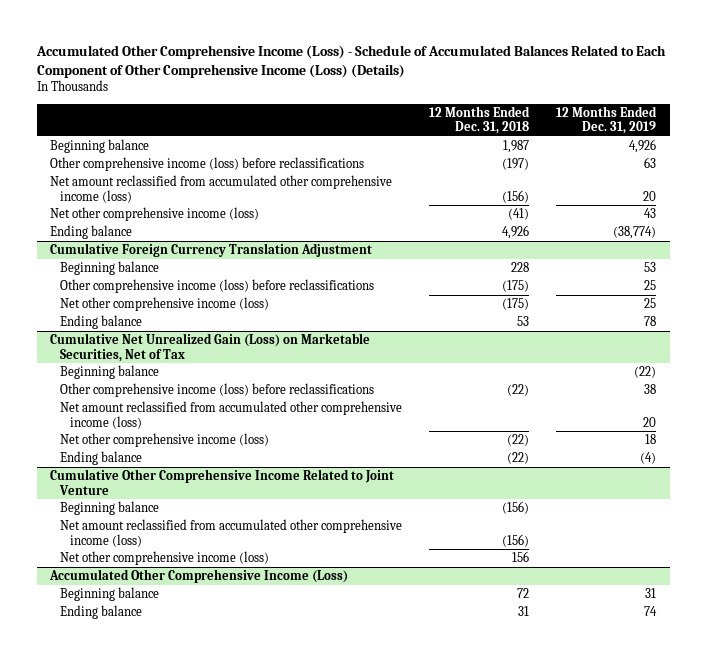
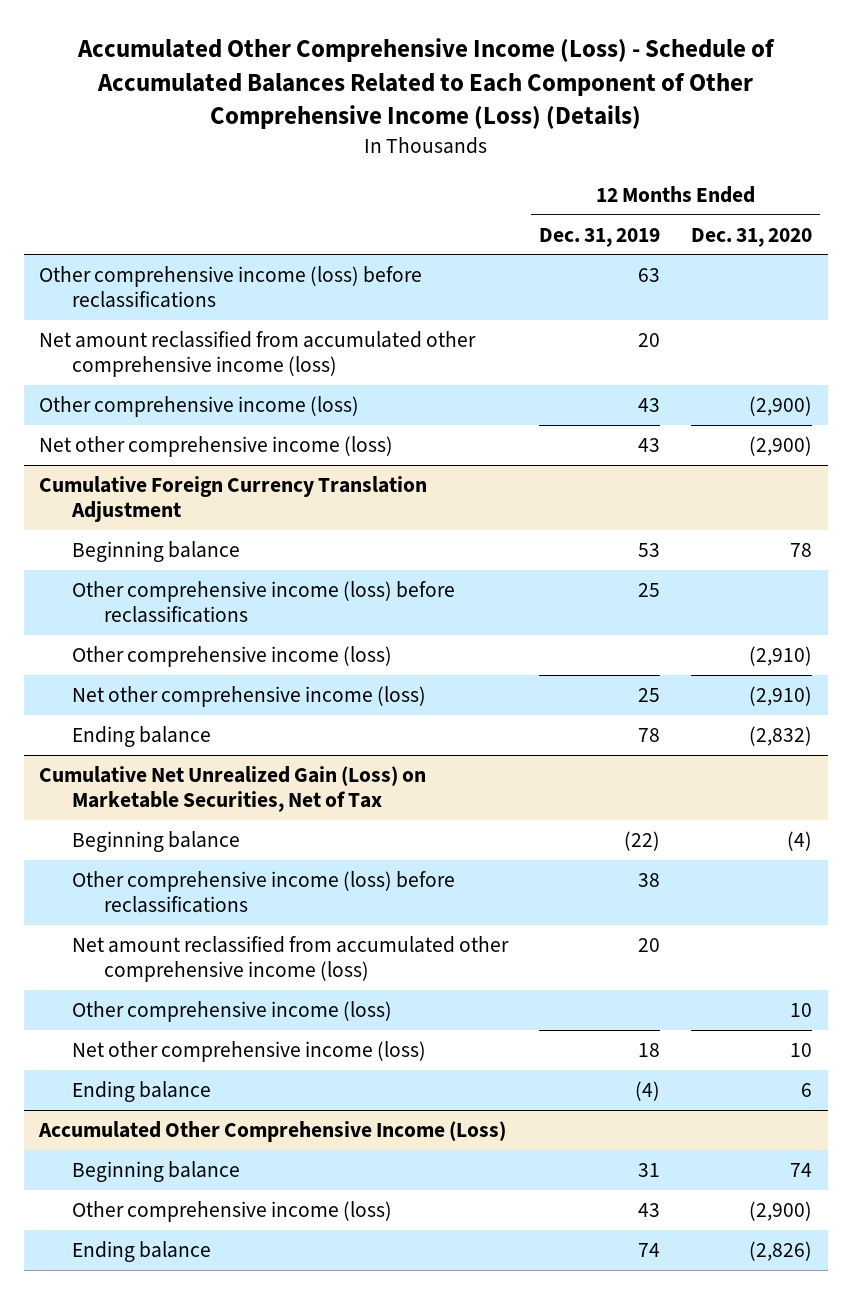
- | 12 Months Ended Dec. 31, 2018 | 12 Months Ended Dec. 31, 2019
+ | 12 Months Ended Dec. 31, 2019 | 12 Months Ended Dec. 31, 2020
- Beginning balance | 1,987 | 4,926
+ Other comprehensive income (loss) | 43 | (2,900)
- Ending balance | 4,926 | (38,774)
@ Cumulative Foreign Currency Translation Adjustment
+ Other comprehensive income (loss) | | (2,910)
@ Cumulative Net Unrealized Gain (Loss) on Marketable Securities, Net of Tax
+ Other comprehensive income (loss) | | 10
- Cumulative Other Comprehensive Income Related to Joint Venture
- Beginning balance | (156) |
- Net amount reclassified from accumulated other comprehensive income (loss) | (156) |
- Net other comprehensive income (loss) | 156 |
@ Accumulated Other Comprehensive Income (Loss)
+ Other comprehensive income (loss) | 43 | (2,900)

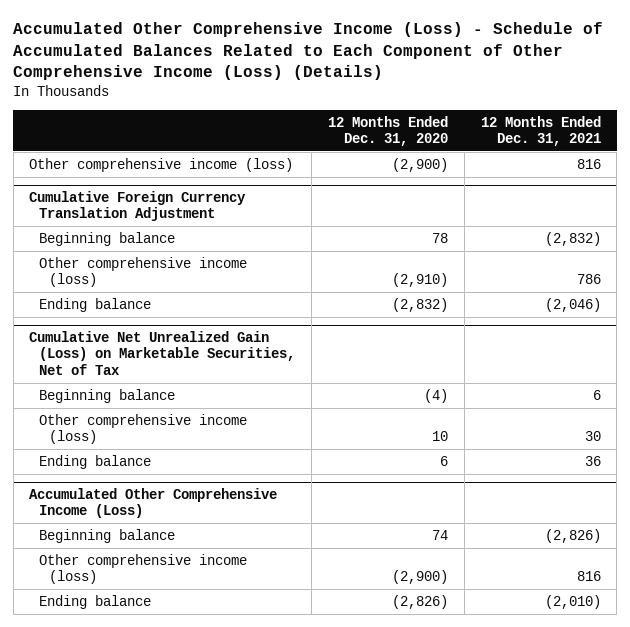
- | 12 Months Ended Dec. 31, 2019 | 12 Months Ended Dec. 31, 2020
+ | 12 Months Ended Dec. 31, 2020 | 12 Months Ended Dec. 31, 2021
- Other comprehensive income (loss) before reclassifications | 63 |
- Net amount reclassified from accumulated other comprehensive income (loss) | 20 |
- Net other comprehensive income (loss) | 43 | (2,900)
@ Cumulative Foreign Currency Translation Adjustment
- Other comprehensive income (loss) before reclassifications | 25 |
- Net other comprehensive income (loss) | 25 | (2,910)
@ Cumulative Net Unrealized Gain (Loss) on Marketable Securities, Net of Tax
- Other comprehensive income (loss) before reclassifications | 38 |
- Net amount reclassified from accumulated other comprehensive income (loss) | 20 |
- Net other comprehensive income (loss) | 18 | 10

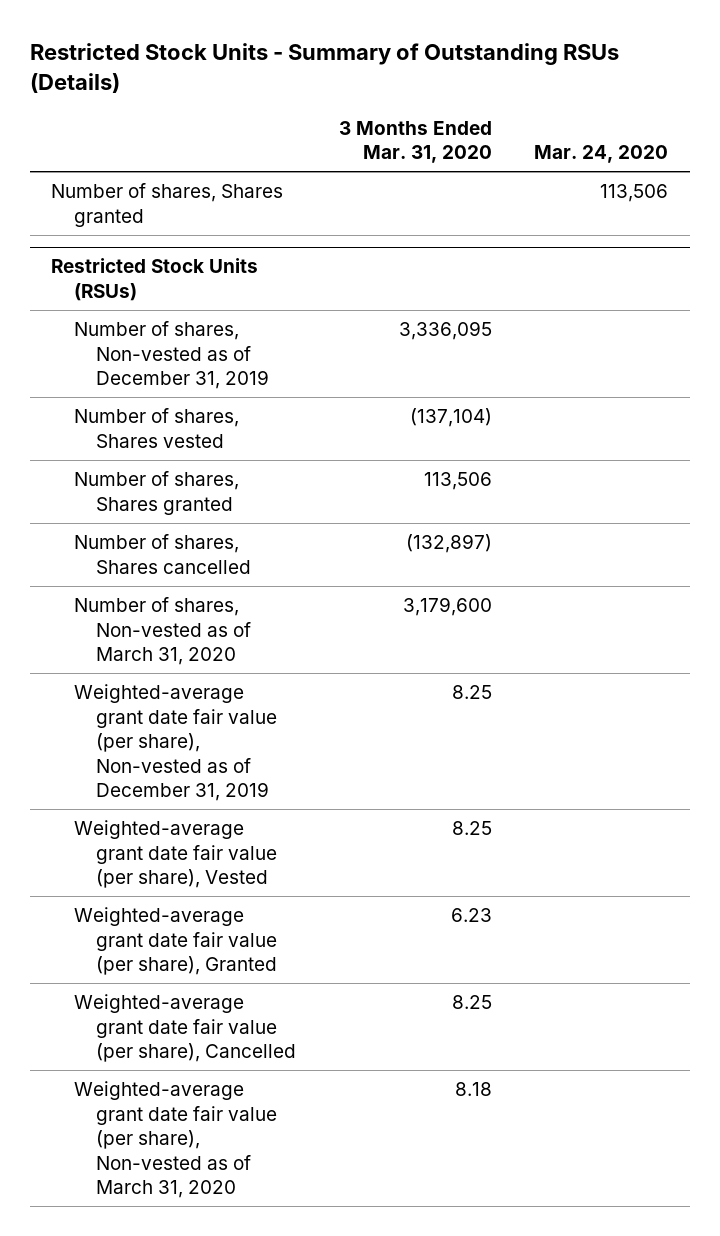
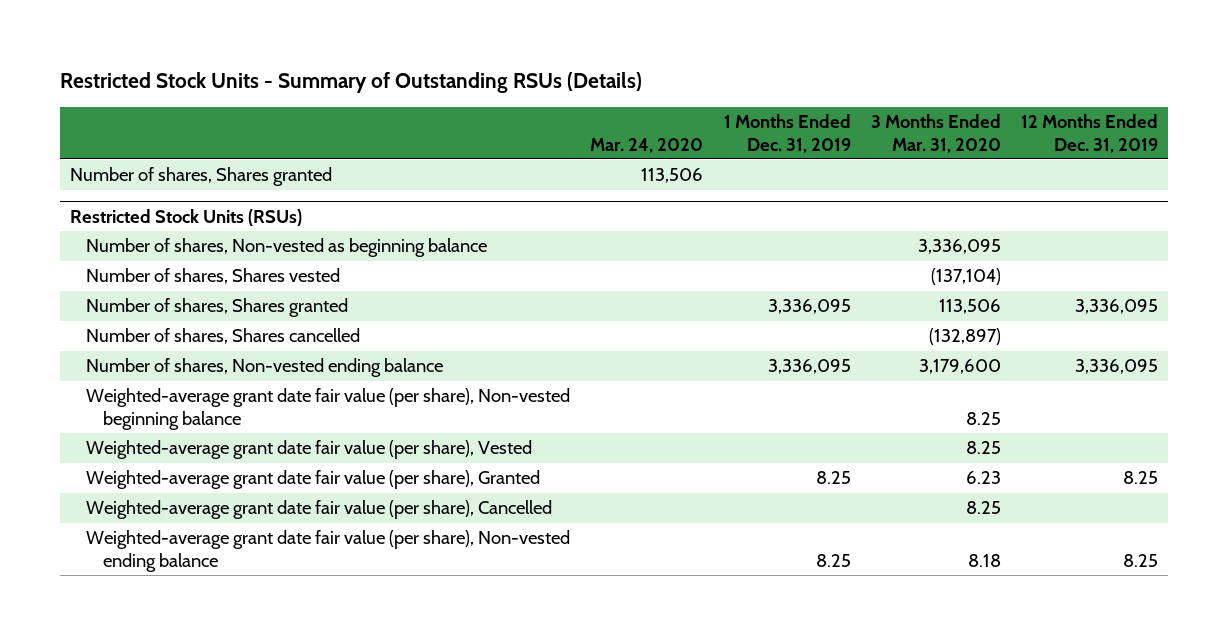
- | 3 Months Ended Mar. 31, 2020 | Mar. 24, 2020
+ | Mar. 24, 2020 | 1 Months Ended Dec. 31, 2019 | 3 Months Ended Mar. 31, 2020 | 12 Months Ended Dec. 31, 2019
@ Restricted Stock Units (RSUs)
- Number of shares, Non-vested as of December 31, 2019 | 3,336,095 |
+ Number of shares, Non-vested as beginning balance | | | 3,336,095 |
- Number of shares, Non-vested as of March 31, 2020 | 3,179,600 |
- Weighted-average grant date fair value (per share), Non-vested as of December 31, 2019 | 8.25 |
+ Number of shares, Non-vested ending balance | | 3,336,095 | 3,179,600 | 3,336,095
+ Weighted-average grant date fair value (per share), Non-vested beginning balance | | | 8.25 |
- Weighted-average grant date fair value (per share), Non-vested as of March 31, 2020 | 8.18 |
+ Weighted-average grant date fair value (per share), Non-vested ending balance | | 8.25 | 8.18 | 8.25

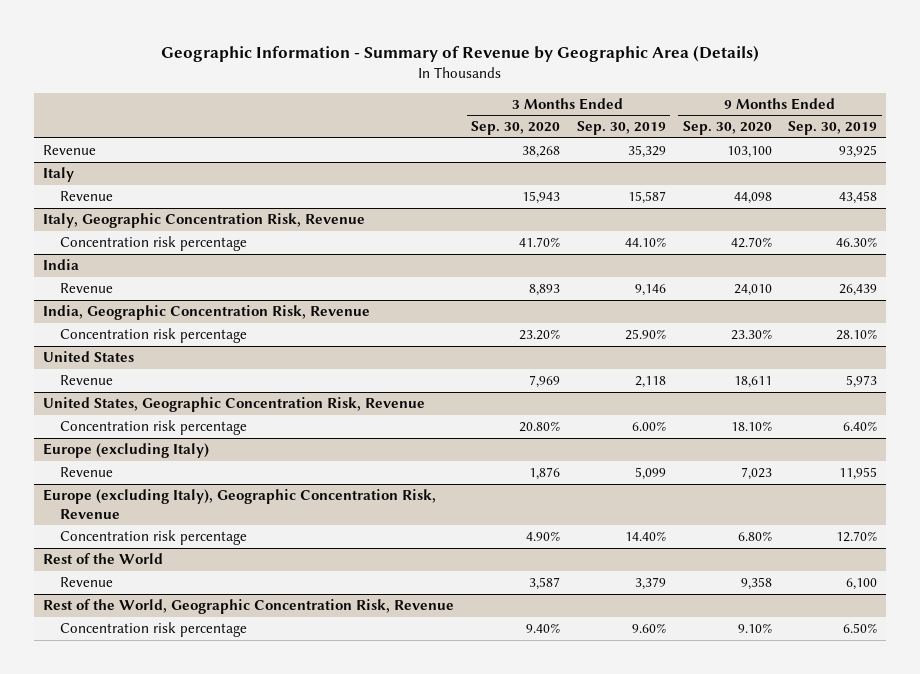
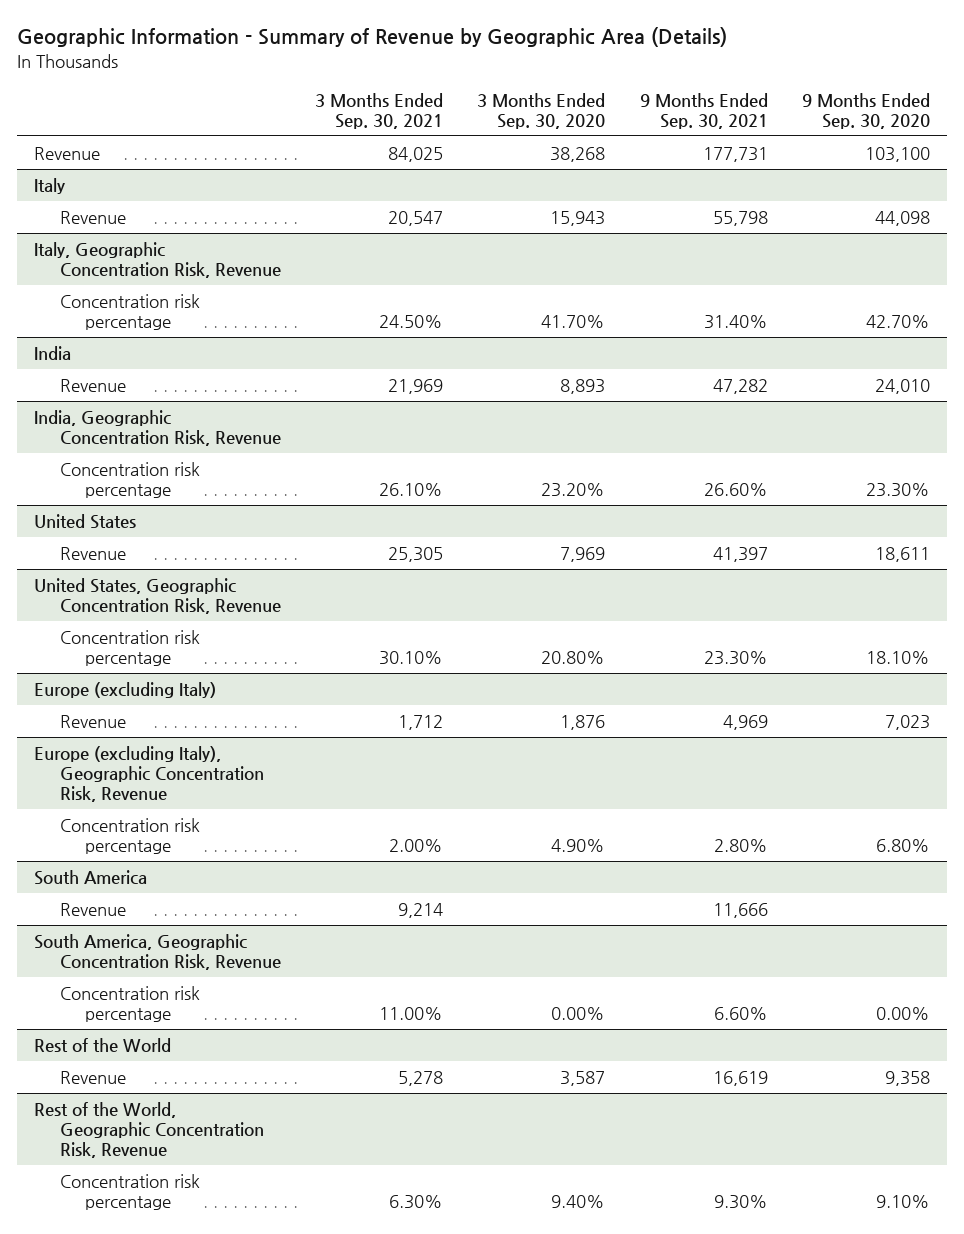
- | 3 Months Ended Sep. 30, 2020 | 3 Months Ended Sep. 30, 2019 | 9 Months Ended Sep. 30, 2020 | 9 Months Ended Sep. 30, 2019
+ | 3 Months Ended Sep. 30, 2021 | 3 Months Ended Sep. 30, 2020 | 9 Months Ended Sep. 30, 2021 | 9 Months Ended Sep. 30, 2020
+ South America
+ Revenue | 9,214 | | 11,666 |
+ South America, Geographic Concentration Risk, Revenue
+ Concentration risk percentage | 11.00% | 0.00% | 6.60% | 0.00%

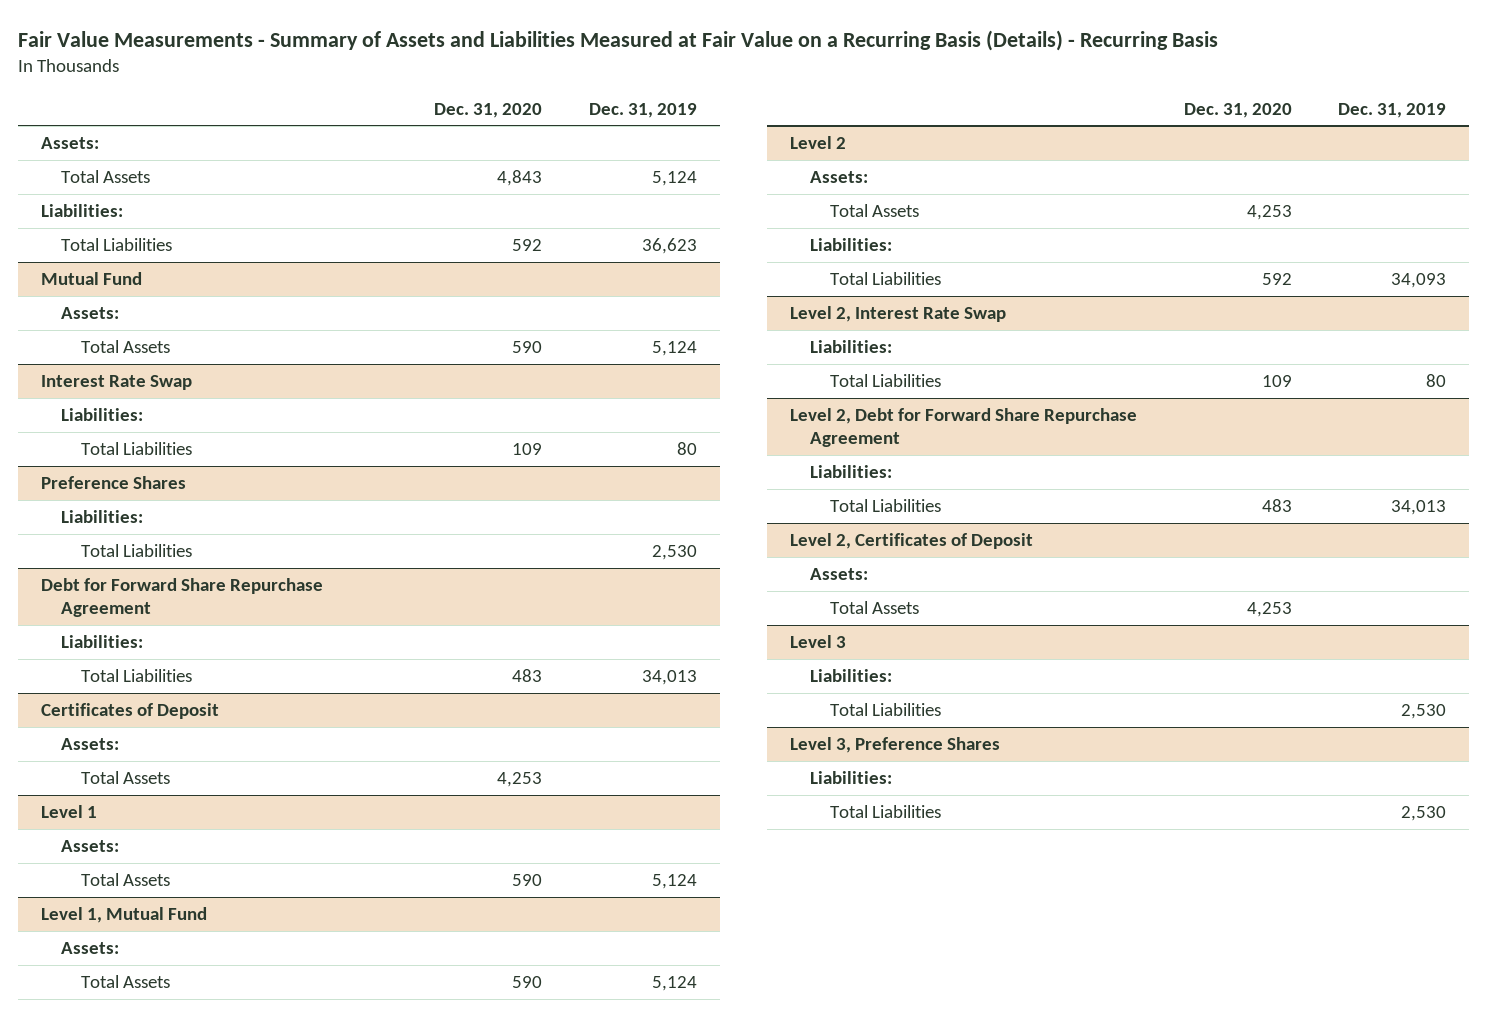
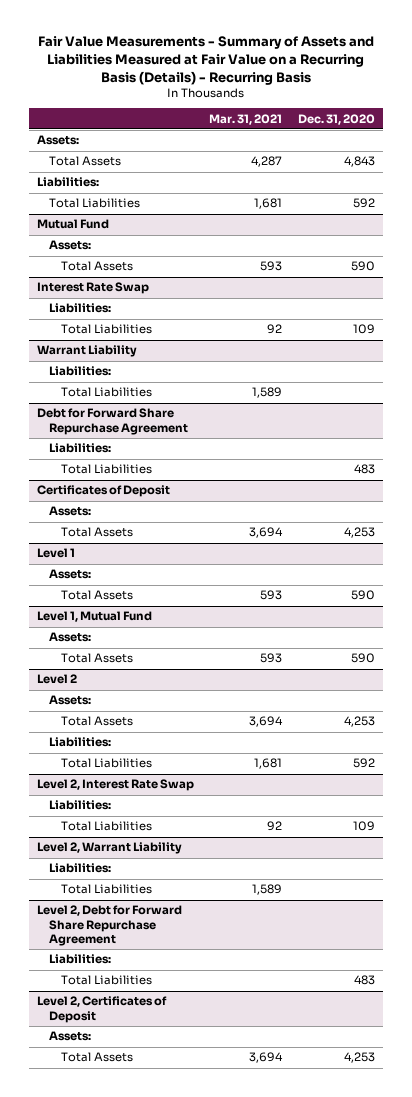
- | Dec. 31, 2020 | Dec. 31, 2019
+ | Mar. 31, 2021 | Dec. 31, 2020
- Preference Shares
+ Warrant Liability
+ Level 2, Warrant Liability
+ Liabilities:
+ Total Liabilities | 1,589 |
- Level 3
- Liabilities:
- Total Liabilities | | 2,530
- Level 3, Preference Shares
- Liabilities:
- Total Liabilities | | 2,530

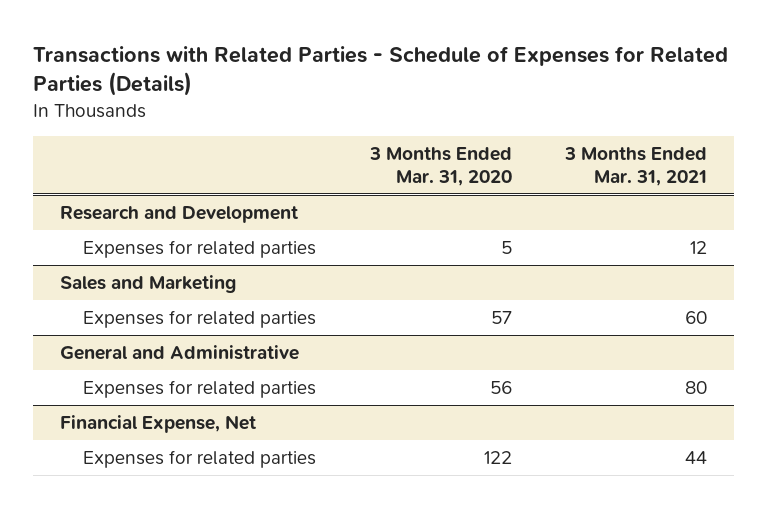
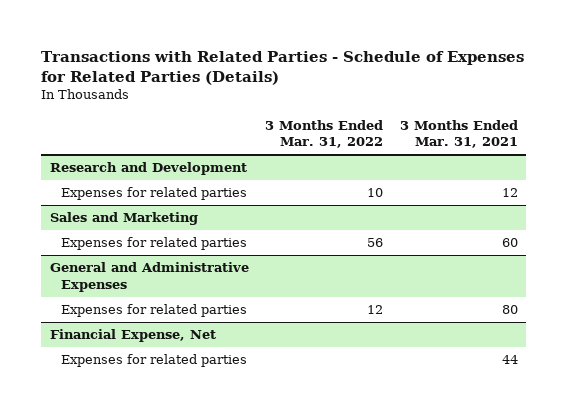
- | 3 Months Ended Mar. 31, 2020 | 3 Months Ended Mar. 31, 2021
+ | 3 Months Ended Mar. 31, 2022 | 3 Months Ended Mar. 31, 2021
- General and Administrative
+ General and Administrative Expenses

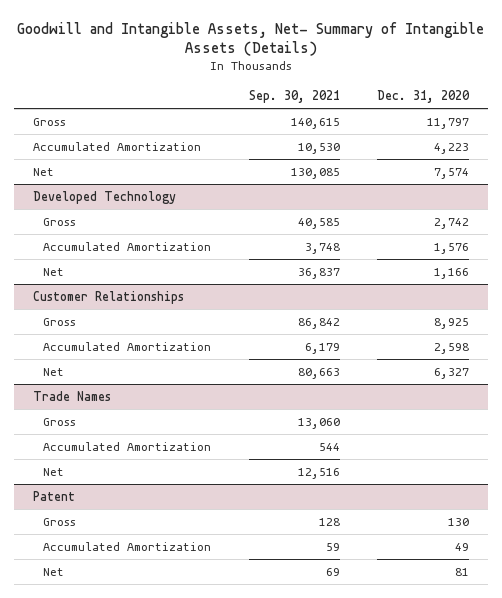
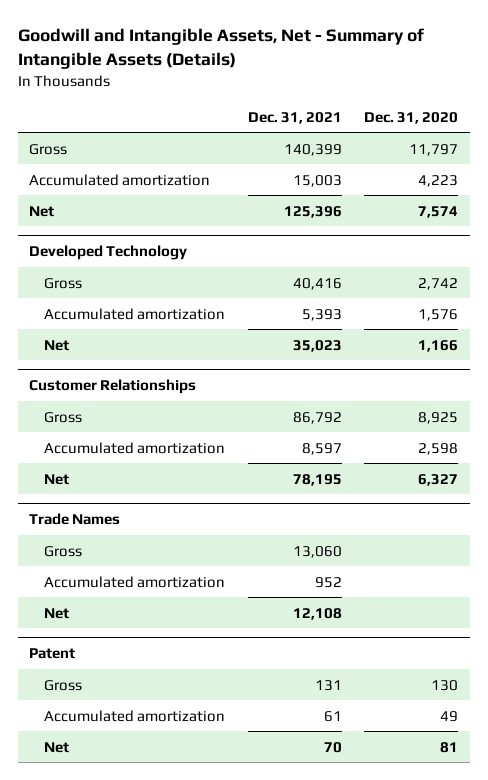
- Goodwill and Intangible Assets, Net- Summary of Intangible Assets (Details)
+ Goodwill and Intangible Assets, Net - Summary of Intangible Assets (Details)
- | Sep. 30, 2021 | Dec. 31, 2020
+ | Dec. 31, 2021 | Dec. 31, 2020
- Accumulated Amortization | 10,530 | 4,223
+ Accumulated amortization | 15,003 | 4,223
@ Developed Technology
- Accumulated Amortization | 3,748 | 1,576
+ Accumulated amortization | 5,393 | 1,576
@ Customer Relationships
- Accumulated Amortization | 6,179 | 2,598
+ Accumulated amortization | 8,597 | 2,598
@ Trade Names
- Accumulated Amortization | 544 |
+ Accumulated amortization | 952 |
@ Patent
- Accumulated Amortization | 59 | 49
+ Accumulated amortization | 61 | 49

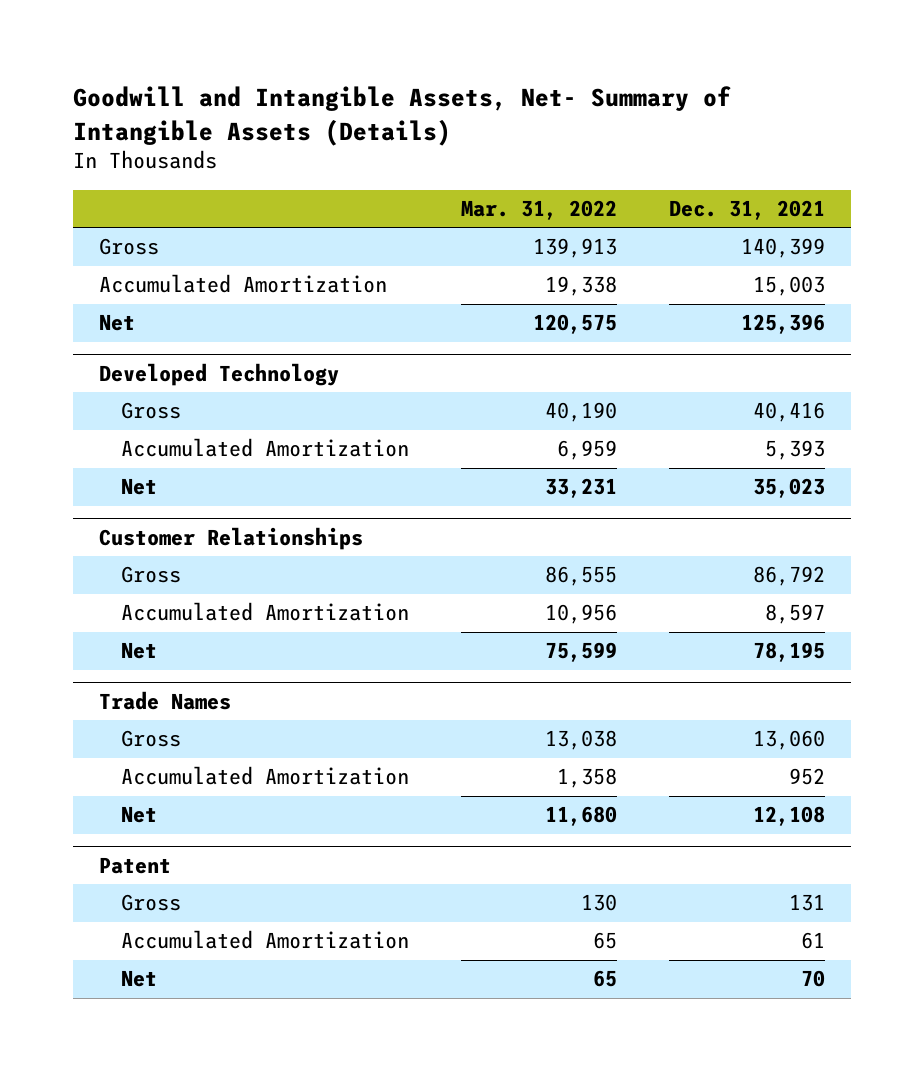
- Goodwill and Intangible Assets, Net - Summary of Intangible Assets (Details)
+ Goodwill and Intangible Assets, Net- Summary of Intangible Assets (Details)
- | Dec. 31, 2021 | Dec. 31, 2020
+ | Mar. 31, 2022 | Dec. 31, 2021
- Accumulated amortization | 15,003 | 4,223
+ Accumulated Amortization | 19,338 | 15,003
@ Developed Technology
- Accumulated amortization | 5,393 | 1,576
+ Accumulated Amortization | 6,959 | 5,393
@ Customer Relationships
- Accumulated amortization | 8,597 | 2,598
+ Accumulated Amortization | 10,956 | 8,597
@ Trade Names
- Accumulated amortization | 952 |
+ Accumulated Amortization | 1,358 | 952
@ Patent
- Accumulated amortization | 61 | 49
+ Accumulated Amortization | 65 | 61

